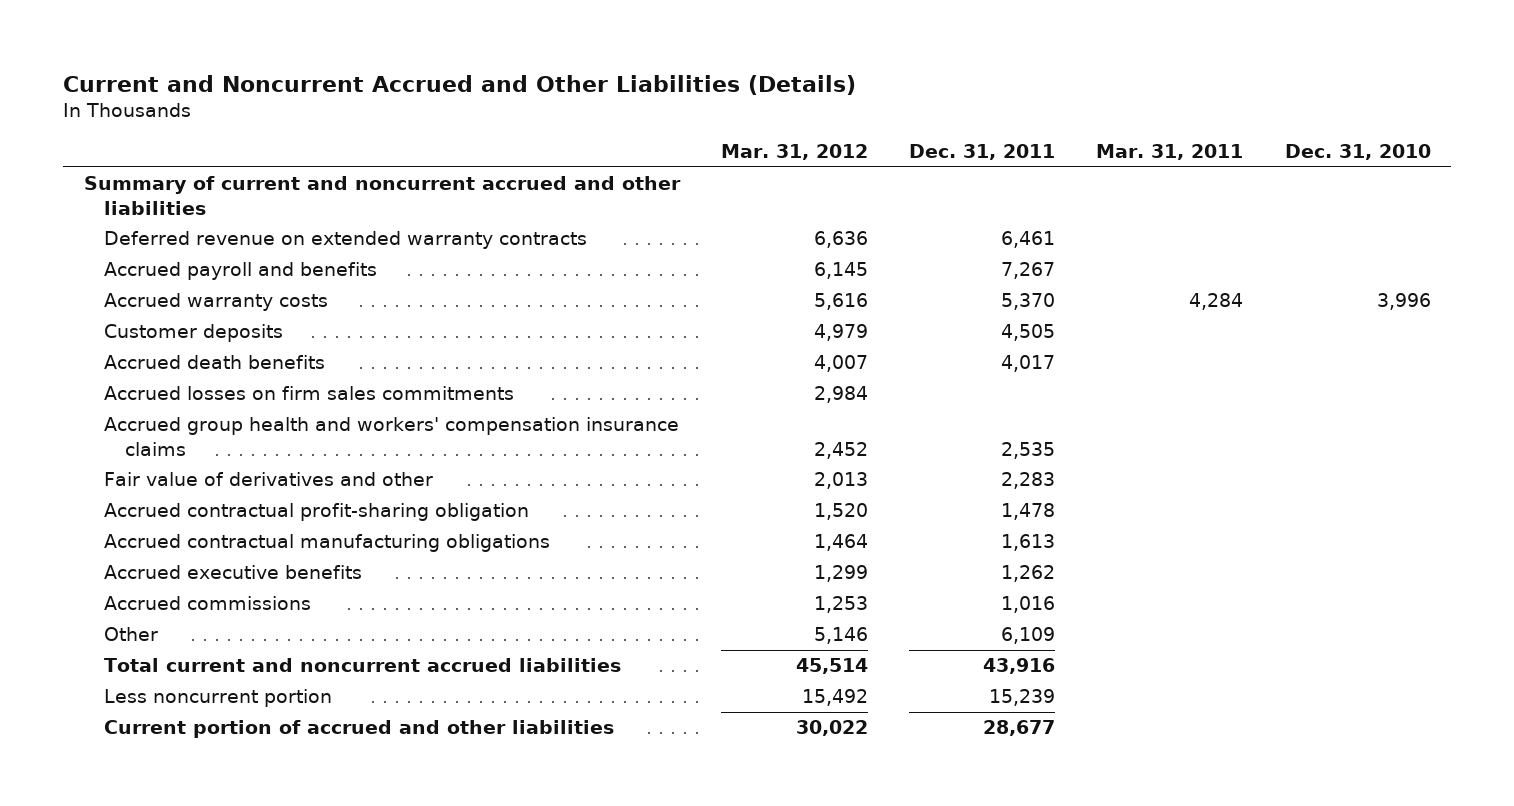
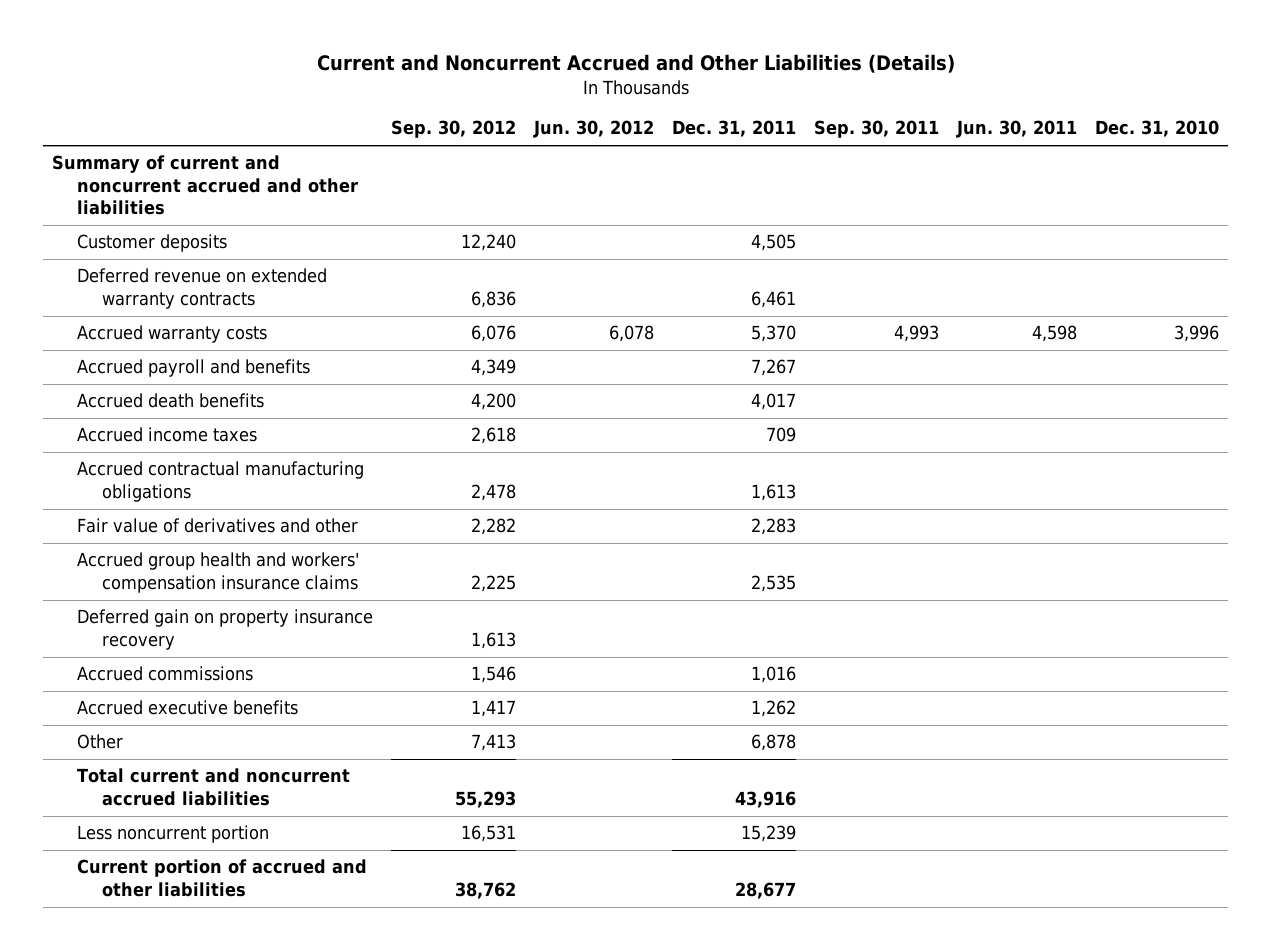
- | Mar. 31, 2012 | Dec. 31, 2011 | Mar. 31, 2011 | Dec. 31, 2010
+ | Sep. 30, 2012 | Jun. 30, 2012 | Dec. 31, 2011 | Sep. 30, 2011 | Jun. 30, 2011 | Dec. 31, 2010
moved up: Customer deposits | 12,240 | | 4,505 | | |
moved down: Accrued payroll and benefits | 4,349 | | 7,267 | | |
- Accrued losses on firm sales commitments | 2,984 | | |
- Accrued contractual profit-sharing obligation | 1,520 | 1,478 | |
+ Accrued income taxes | 2,618 | | 709 | | |
moved down: Fair value of derivatives and other | 2,282 | | 2,283 | | |
moved down: Accrued group health and workers' compensation insurance claims | 2,225 | | 2,535 | | |
+ Deferred gain on property insurance recovery | 1,613 | | | | |
- Other | 5,146 | 6,109 | |
moved down: Accrued executive benefits | 1,417 | | 1,262 | | |
+ Other | 7,413 | | 6,878 | | |

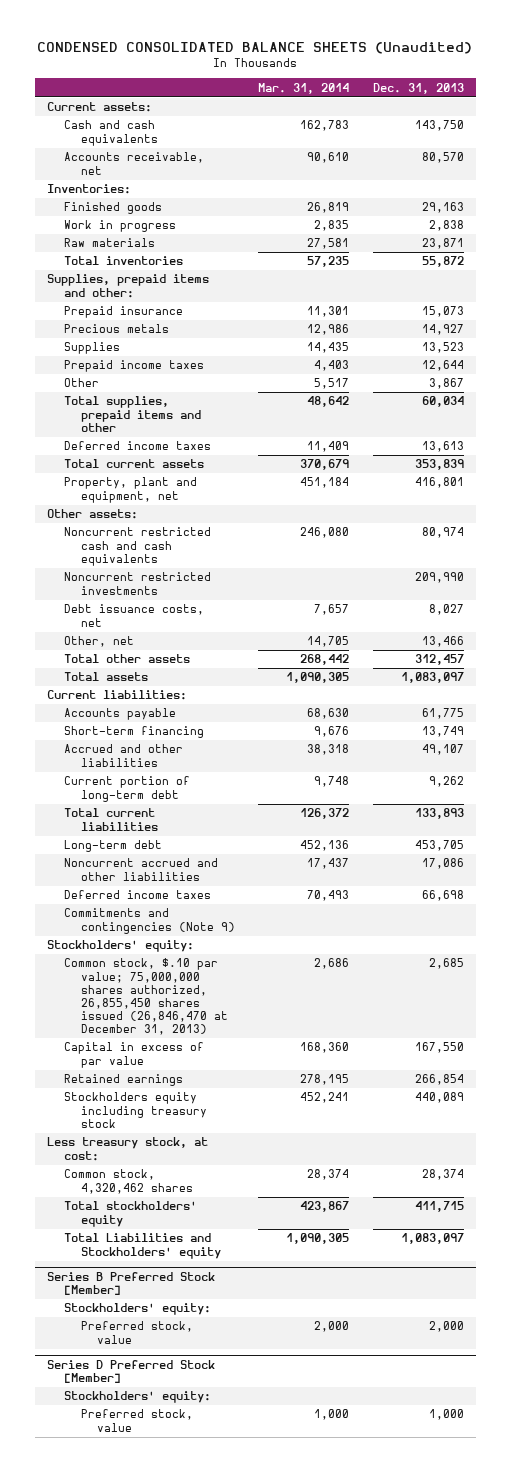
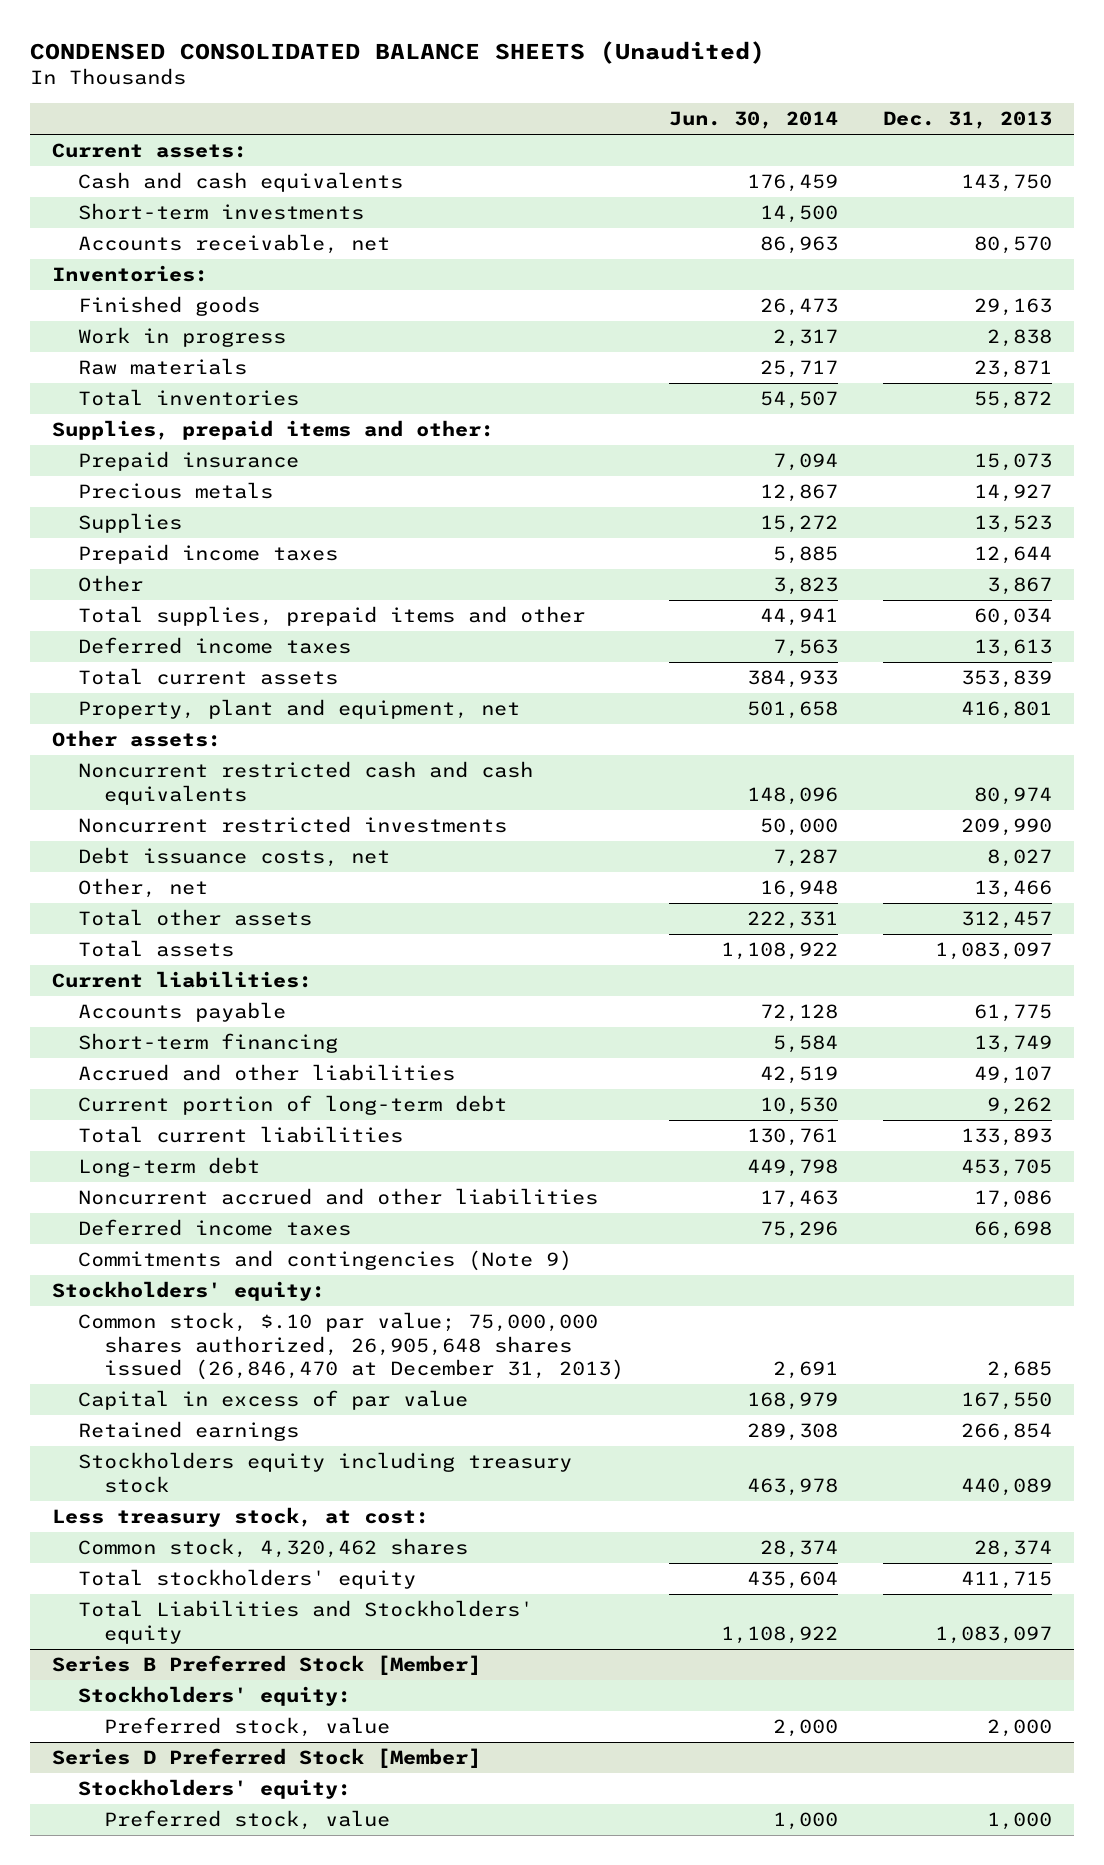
- | Mar. 31, 2014 | Dec. 31, 2013
+ | Jun. 30, 2014 | Dec. 31, 2013
+ Short-term investments | 14,500 |
- Common stock, $.10 par value; 75,000,000 shares authorized, 26,855,450 shares issued (26,846,470 at December 31, 2013) | 2,686 | 2,685
+ Common stock, $.10 par value; 75,000,000 shares authorized, 26,905,648 shares issued (26,846,470 at December 31, 2013) | 2,691 | 2,685

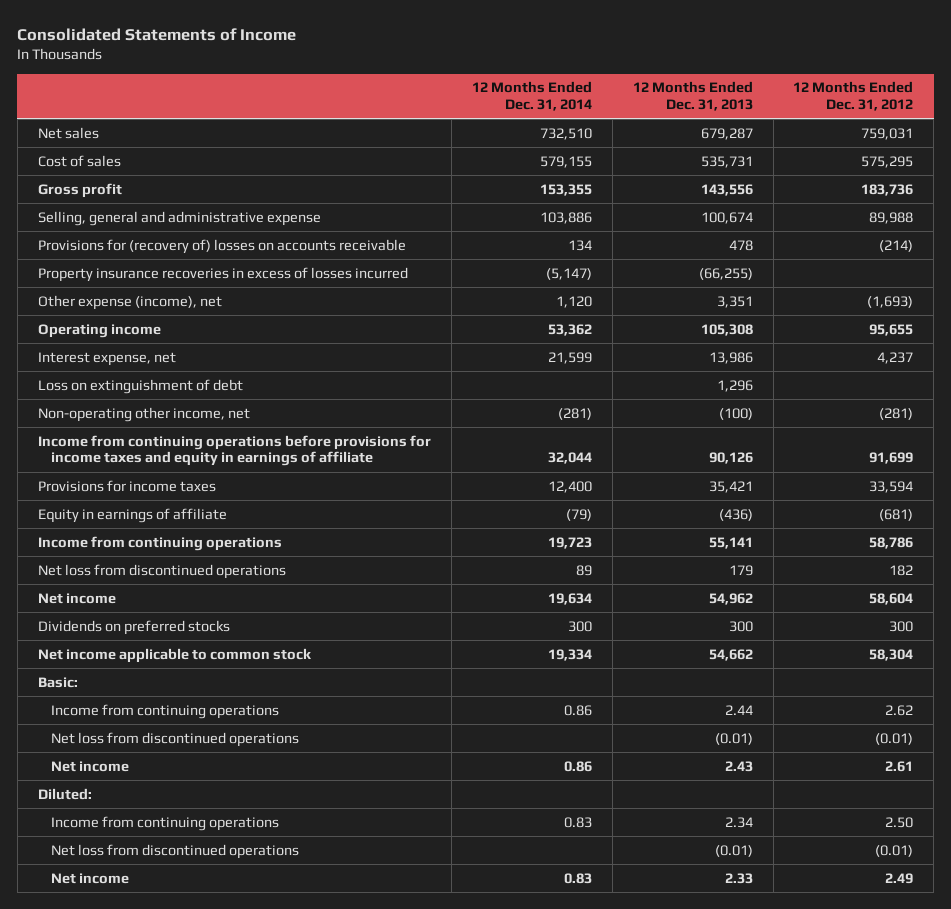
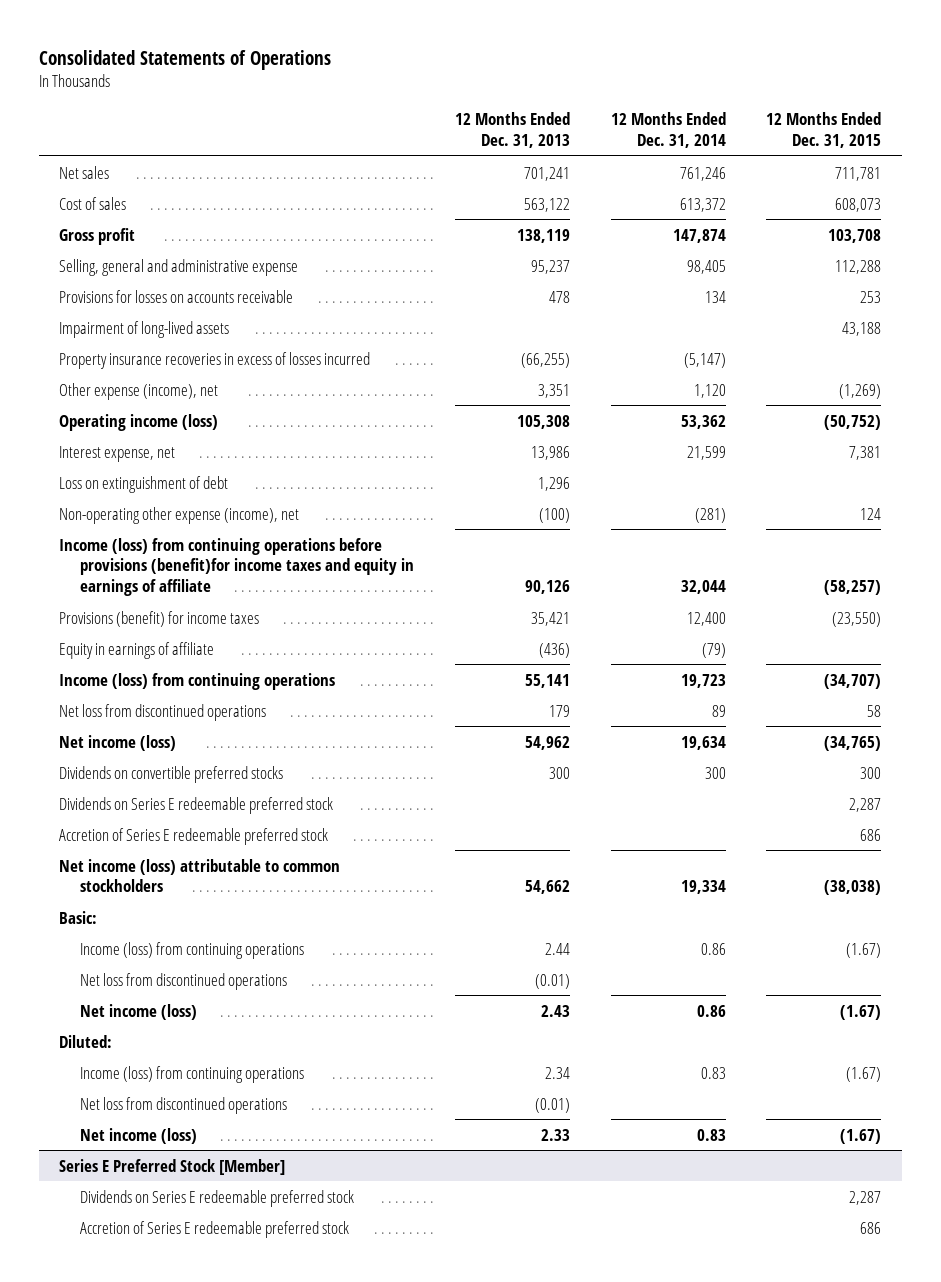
- Consolidated Statements of Income
+ Consolidated Statements of Operations
- | 12 Months Ended Dec. 31, 2014 | 12 Months Ended Dec. 31, 2013 | 12 Months Ended Dec. 31, 2012
+ | 12 Months Ended Dec. 31, 2013 | 12 Months Ended Dec. 31, 2014 | 12 Months Ended Dec. 31, 2015
- Net sales | 732,510 | 679,287 | 759,031
- Cost of sales | 579,155 | 535,731 | 575,295
- Gross profit | 153,355 | 143,556 | 183,736
- Selling, general and administrative expense | 103,886 | 100,674 | 89,988
- Provisions for (recovery of) losses on accounts receivable | 134 | 478 | (214)
+ Net sales | 701,241 | 761,246 | 711,781
+ Cost of sales | 563,122 | 613,372 | 608,073
+ Gross profit | 138,119 | 147,874 | 103,708
+ Selling, general and administrative expense | 95,237 | 98,405 | 112,288
+ Provisions for losses on accounts receivable | 478 | 134 | 253
+ Impairment of long-lived assets | | | 43,188
- Operating income | 53,362 | 105,308 | 95,655
+ Operating income (loss) | 105,308 | 53,362 | (50,752)
- Non-operating other income, net | (281) | (100) | (281)
- Income from continuing operations before provisions for income taxes and equity in earnings of affiliate | 32,044 | 90,126 | 91,699
- Provisions for income taxes | 12,400 | 35,421 | 33,594
+ Non-operating other expense (income), net | (100) | (281) | 124
+ Income (loss) from continuing operations before provisions (benefit)for income taxes and equity in earnings of affiliate | 90,126 | 32,044 | (58,257)
+ Provisions (benefit) for income taxes | 35,421 | 12,400 | (23,550)
- Income from continuing operations | 19,723 | 55,141 | 58,786
+ Income (loss) from continuing operations | 55,141 | 19,723 | (34,707)
- Net income | 19,634 | 54,962 | 58,604
- Dividends on preferred stocks | 300 | 300 | 300
- Net income applicable to common stock | 19,334 | 54,662 | 58,304
+ Net income (loss) | 54,962 | 19,634 | (34,765)
+ Dividends on convertible preferred stocks | 300 | 300 | 300
+ Dividends on Series E redeemable preferred stock | | | 2,287
+ Accretion of Series E redeemable preferred stock | | | 686
+ Net income (loss) attributable to common stockholders | 54,662 | 19,334 | (38,038)
- Income from continuing operations | 0.86 | 2.44 | 2.62
+ Income (loss) from continuing operations | 2.44 | 0.86 | (1.67)
- Net income | 0.86 | 2.43 | 2.61
+ Net income (loss) | 2.43 | 0.86 | (1.67)
- Income from continuing operations | 0.83 | 2.34 | 2.50
+ Income (loss) from continuing operations | 2.34 | 0.83 | (1.67)
- Net income | 0.83 | 2.33 | 2.49
+ Net income (loss) | 2.33 | 0.83 | (1.67)
+ Series E Preferred Stock [Member]
+ Dividends on Series E redeemable preferred stock | | | 2,287
+ Accretion of Series E redeemable preferred stock | | | 686

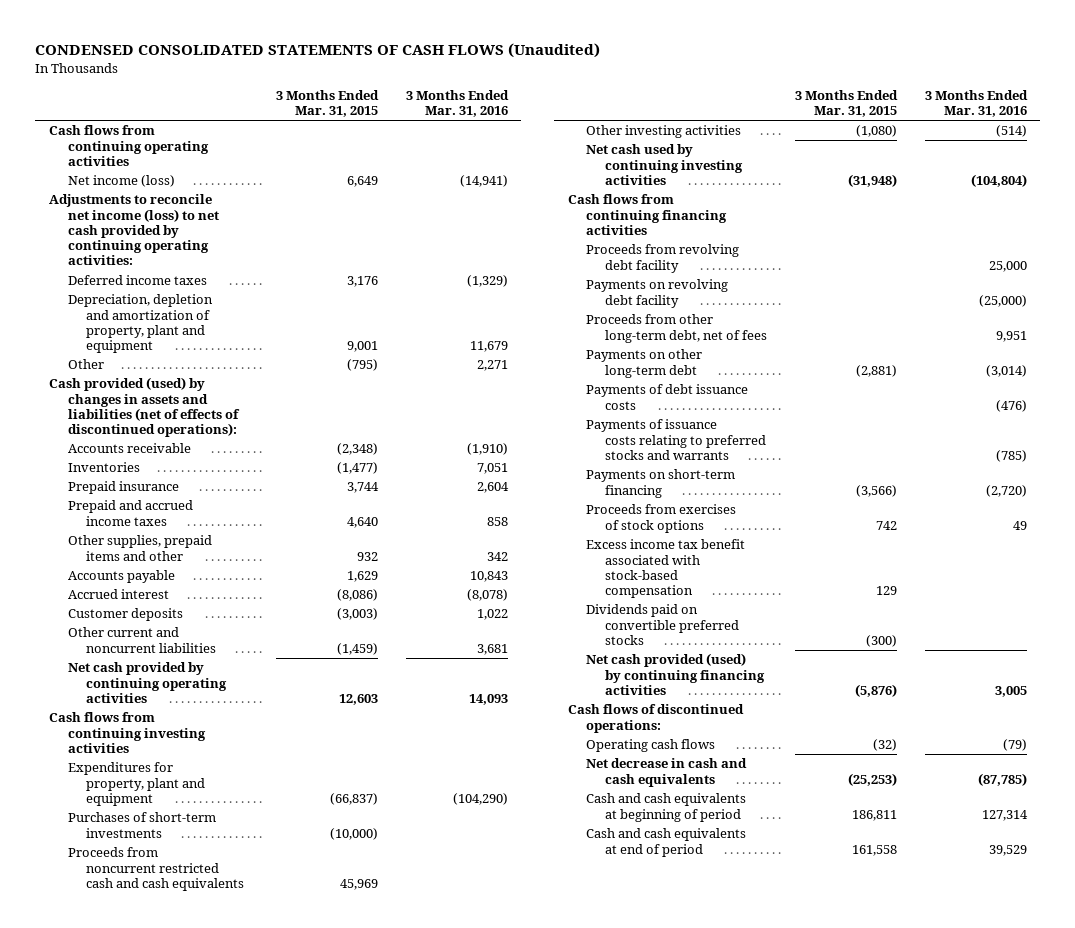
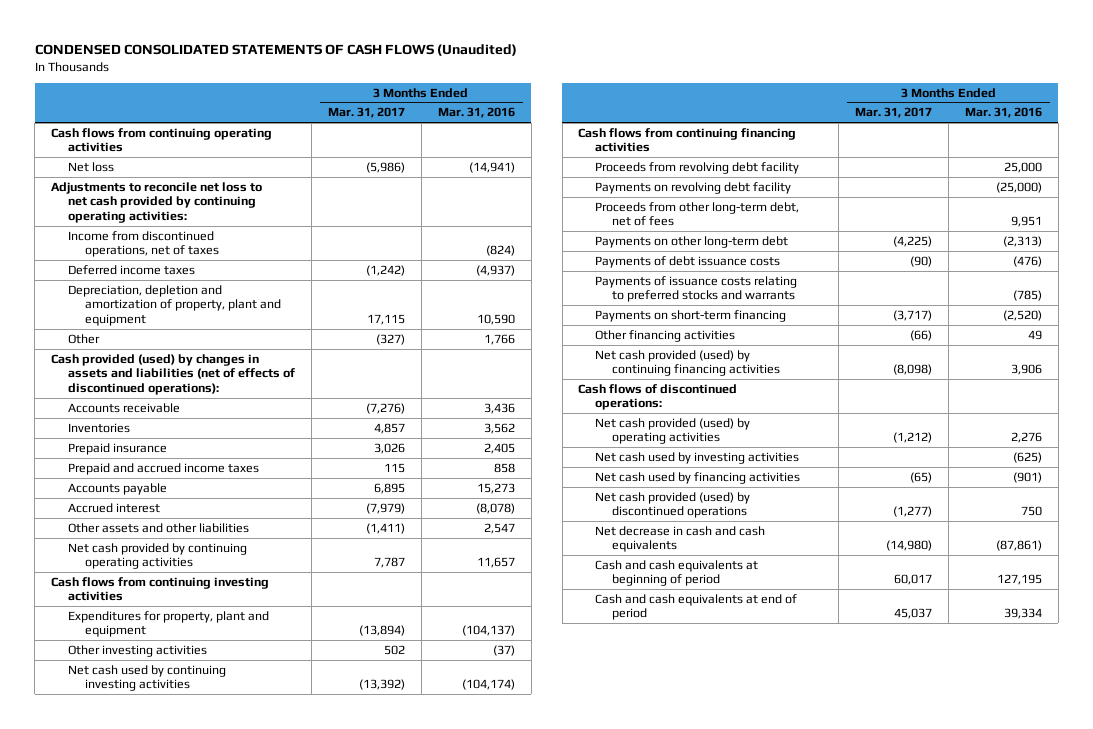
- | 3 Months Ended Mar. 31, 2015 | 3 Months Ended Mar. 31, 2016
+ | 3 Months Ended Mar. 31, 2017 | 3 Months Ended Mar. 31, 2016
- Net income (loss) | 6,649 | (14,941)
- Adjustments to reconcile net income (loss) to net cash provided by continuing operating activities:
- Deferred income taxes | 3,176 | (1,329)
- Depreciation, depletion and amortization of property, plant and equipment | 9,001 | 11,679
- Other | (795) | 2,271
+ Net loss | (5,986) | (14,941)
+ Adjustments to reconcile net loss to net cash provided by continuing operating activities:
+ Income from discontinued operations, net of taxes | | (824)
+ Deferred income taxes | (1,242) | (4,937)
+ Depreciation, depletion and amortization of property, plant and equipment | 17,115 | 10,590
+ Other | (327) | 1,766
- Accounts receivable | (2,348) | (1,910)
- Inventories | (1,477) | 7,051
- Prepaid insurance | 3,744 | 2,604
+ Accounts receivable | (7,276) | 3,436
+ Inventories | 4,857 | 3,562
+ Prepaid insurance | 3,026 | 2,405
- Other supplies, prepaid items and other | 932 | 342
- Accounts payable | 1,629 | 10,843
+ Accounts payable | 6,895 | 15,273
- Customer deposits | (3,003) | 1,022
- Other current and noncurrent liabilities | (1,459) | 3,681
- Net cash provided by continuing operating activities | 12,603 | 14,093
+ Other assets and other liabilities | (1,411) | 2,547
+ Net cash provided by continuing operating activities | 7,787 | 11,657
- Expenditures for property, plant and equipment | (66,837) | (104,290)
- Purchases of short-term investments | (10,000) |
- Proceeds from noncurrent restricted cash and cash equivalents | 45,969 |
- Other investing activities | (1,080) | (514)
- Net cash used by continuing investing activities | (31,948) | (104,804)
+ Expenditures for property, plant and equipment | (13,894) | (104,137)
+ Other investing activities | 502 | (37)
+ Net cash used by continuing investing activities | (13,392) | (104,174)
- Payments on other long-term debt | (2,881) | (3,014)
+ Payments on other long-term debt | (4,225) | (2,313)
- Payments on short-term financing | (3,566) | (2,720)
- Proceeds from exercises of stock options | 742 | 49
- Excess income tax benefit associated with stock-based compensation | 129 |
- Dividends paid on convertible preferred stocks | (300) |
- Net cash provided (used) by continuing financing activities | (5,876) | 3,005
+ Payments on short-term financing | (3,717) | (2,520)
+ Other financing activities | (66) | 49
+ Net cash provided (used) by continuing financing activities | (8,098) | 3,906
- Operating cash flows | (32) | (79)
- Net decrease in cash and cash equivalents | (25,253) | (87,785)
- Cash and cash equivalents at beginning of period | 186,811 | 127,314
- Cash and cash equivalents at end of period | 161,558 | 39,529
+ Net cash provided (used) by operating activities | (1,212) | 2,276
+ Net cash used by investing activities | | (625)
+ Net cash used by financing activities | (65) | (901)
+ Net cash provided (used) by discontinued operations | (1,277) | 750
+ Net decrease in cash and cash equivalents | (14,980) | (87,861)
+ Cash and cash equivalents at beginning of period | 60,017 | 127,195
+ Cash and cash equivalents at end of period | 45,037 | 39,334

